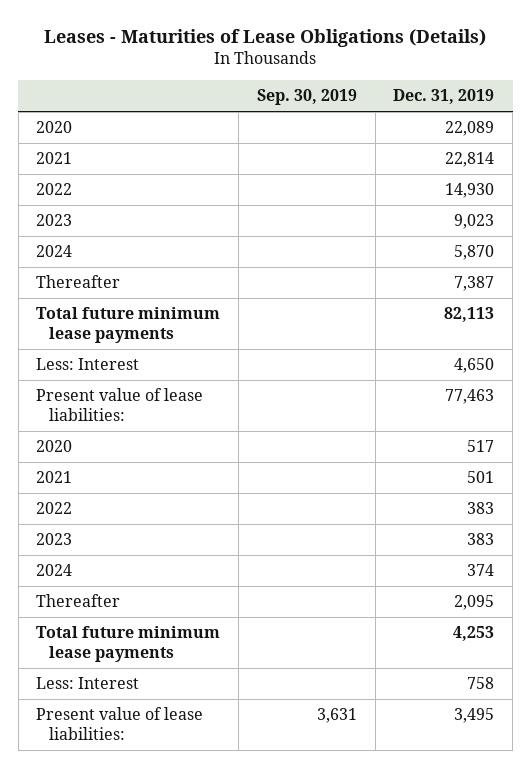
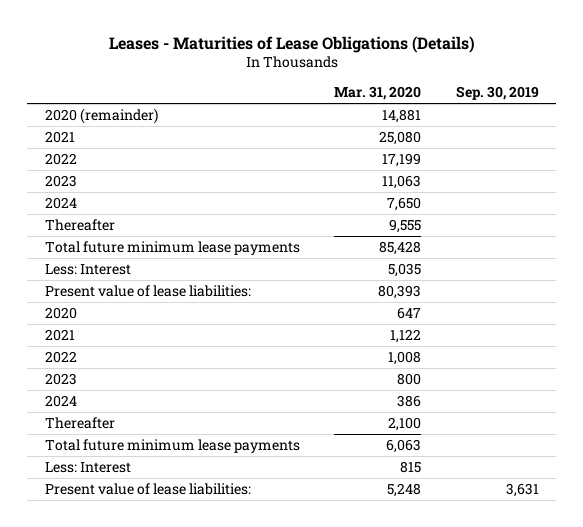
- | Sep. 30, 2019 | Dec. 31, 2019
+ | Mar. 31, 2020 | Sep. 30, 2019
- 2020 | | 22,089
+ 2020 (remainder) | 14,881 |

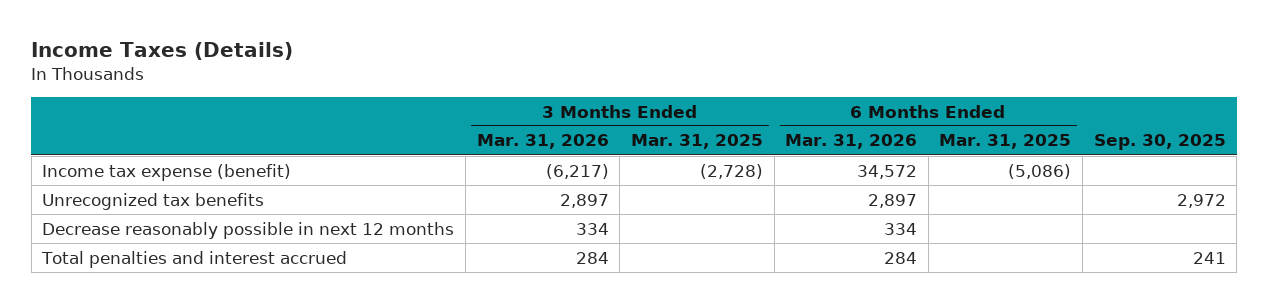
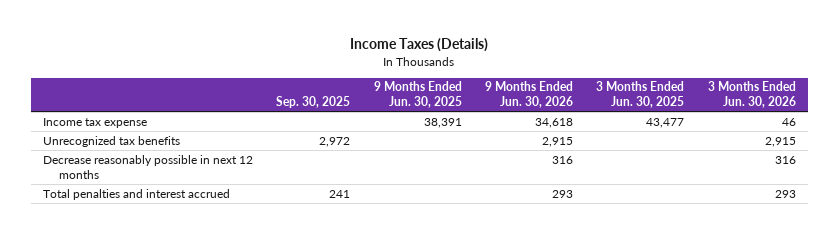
- | 3 Months Ended Mar. 31, 2026 | 3 Months Ended Mar. 31, 2025 | 6 Months Ended Mar. 31, 2026 | 6 Months Ended Mar. 31, 2025 | Sep. 30, 2025
+ | Sep. 30, 2025 | 9 Months Ended Jun. 30, 2025 | 9 Months Ended Jun. 30, 2026 | 3 Months Ended Jun. 30, 2025 | 3 Months Ended Jun. 30, 2026
- Income tax expense (benefit) | (6,217) | (2,728) | 34,572 | (5,086) |
+ Income tax expense | | 38,391 | 34,618 | 43,477 | 46

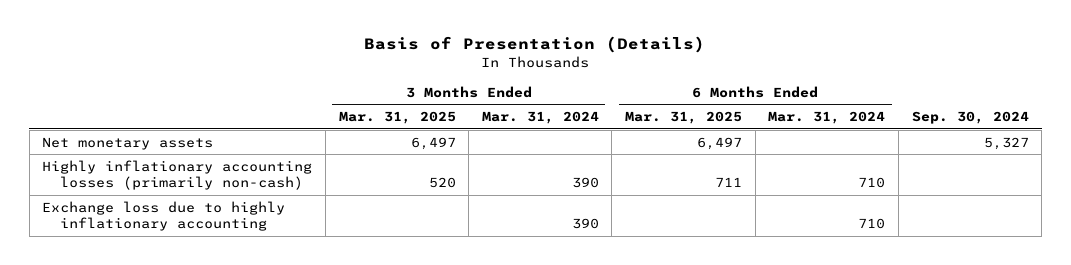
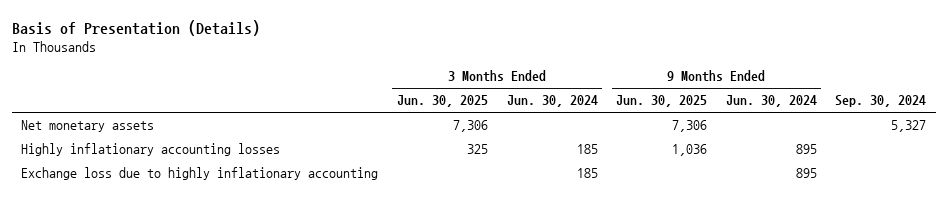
- | 3 Months Ended Mar. 31, 2025 | 3 Months Ended Mar. 31, 2024 | 6 Months Ended Mar. 31, 2025 | 6 Months Ended Mar. 31, 2024 | Sep. 30, 2024
+ | 3 Months Ended Jun. 30, 2025 | 3 Months Ended Jun. 30, 2024 | 9 Months Ended Jun. 30, 2025 | 9 Months Ended Jun. 30, 2024 | Sep. 30, 2024
- Highly inflationary accounting losses (primarily non-cash) | 520 | 390 | 711 | 710 |
+ Highly inflationary accounting losses | 325 | 185 | 1,036 | 895 |

